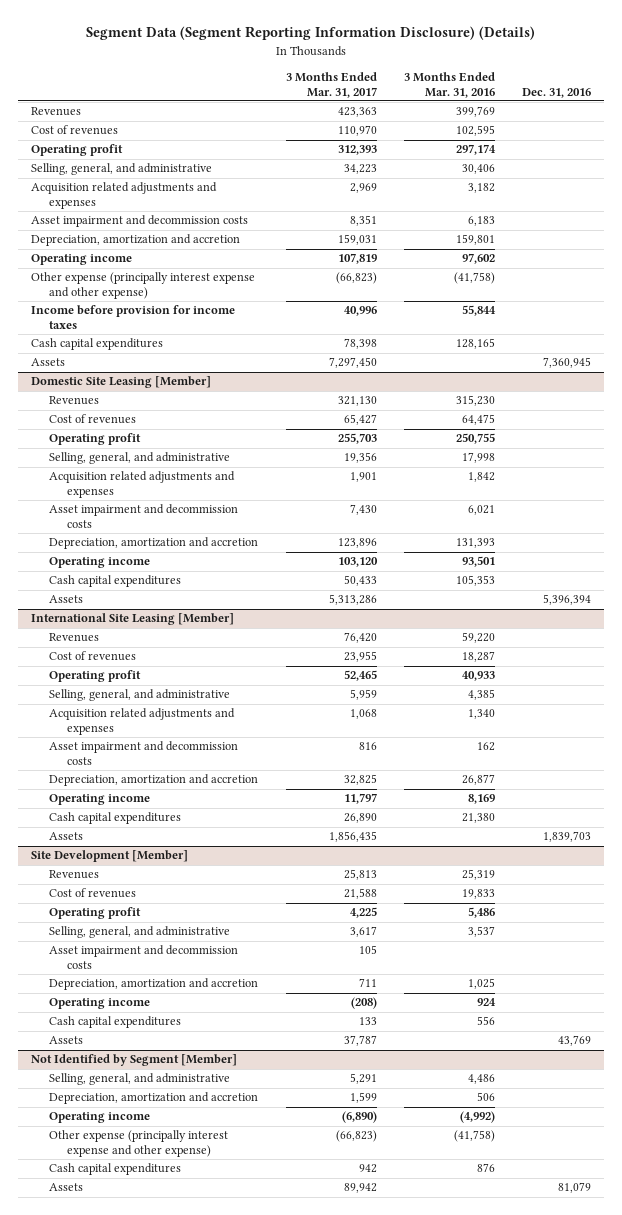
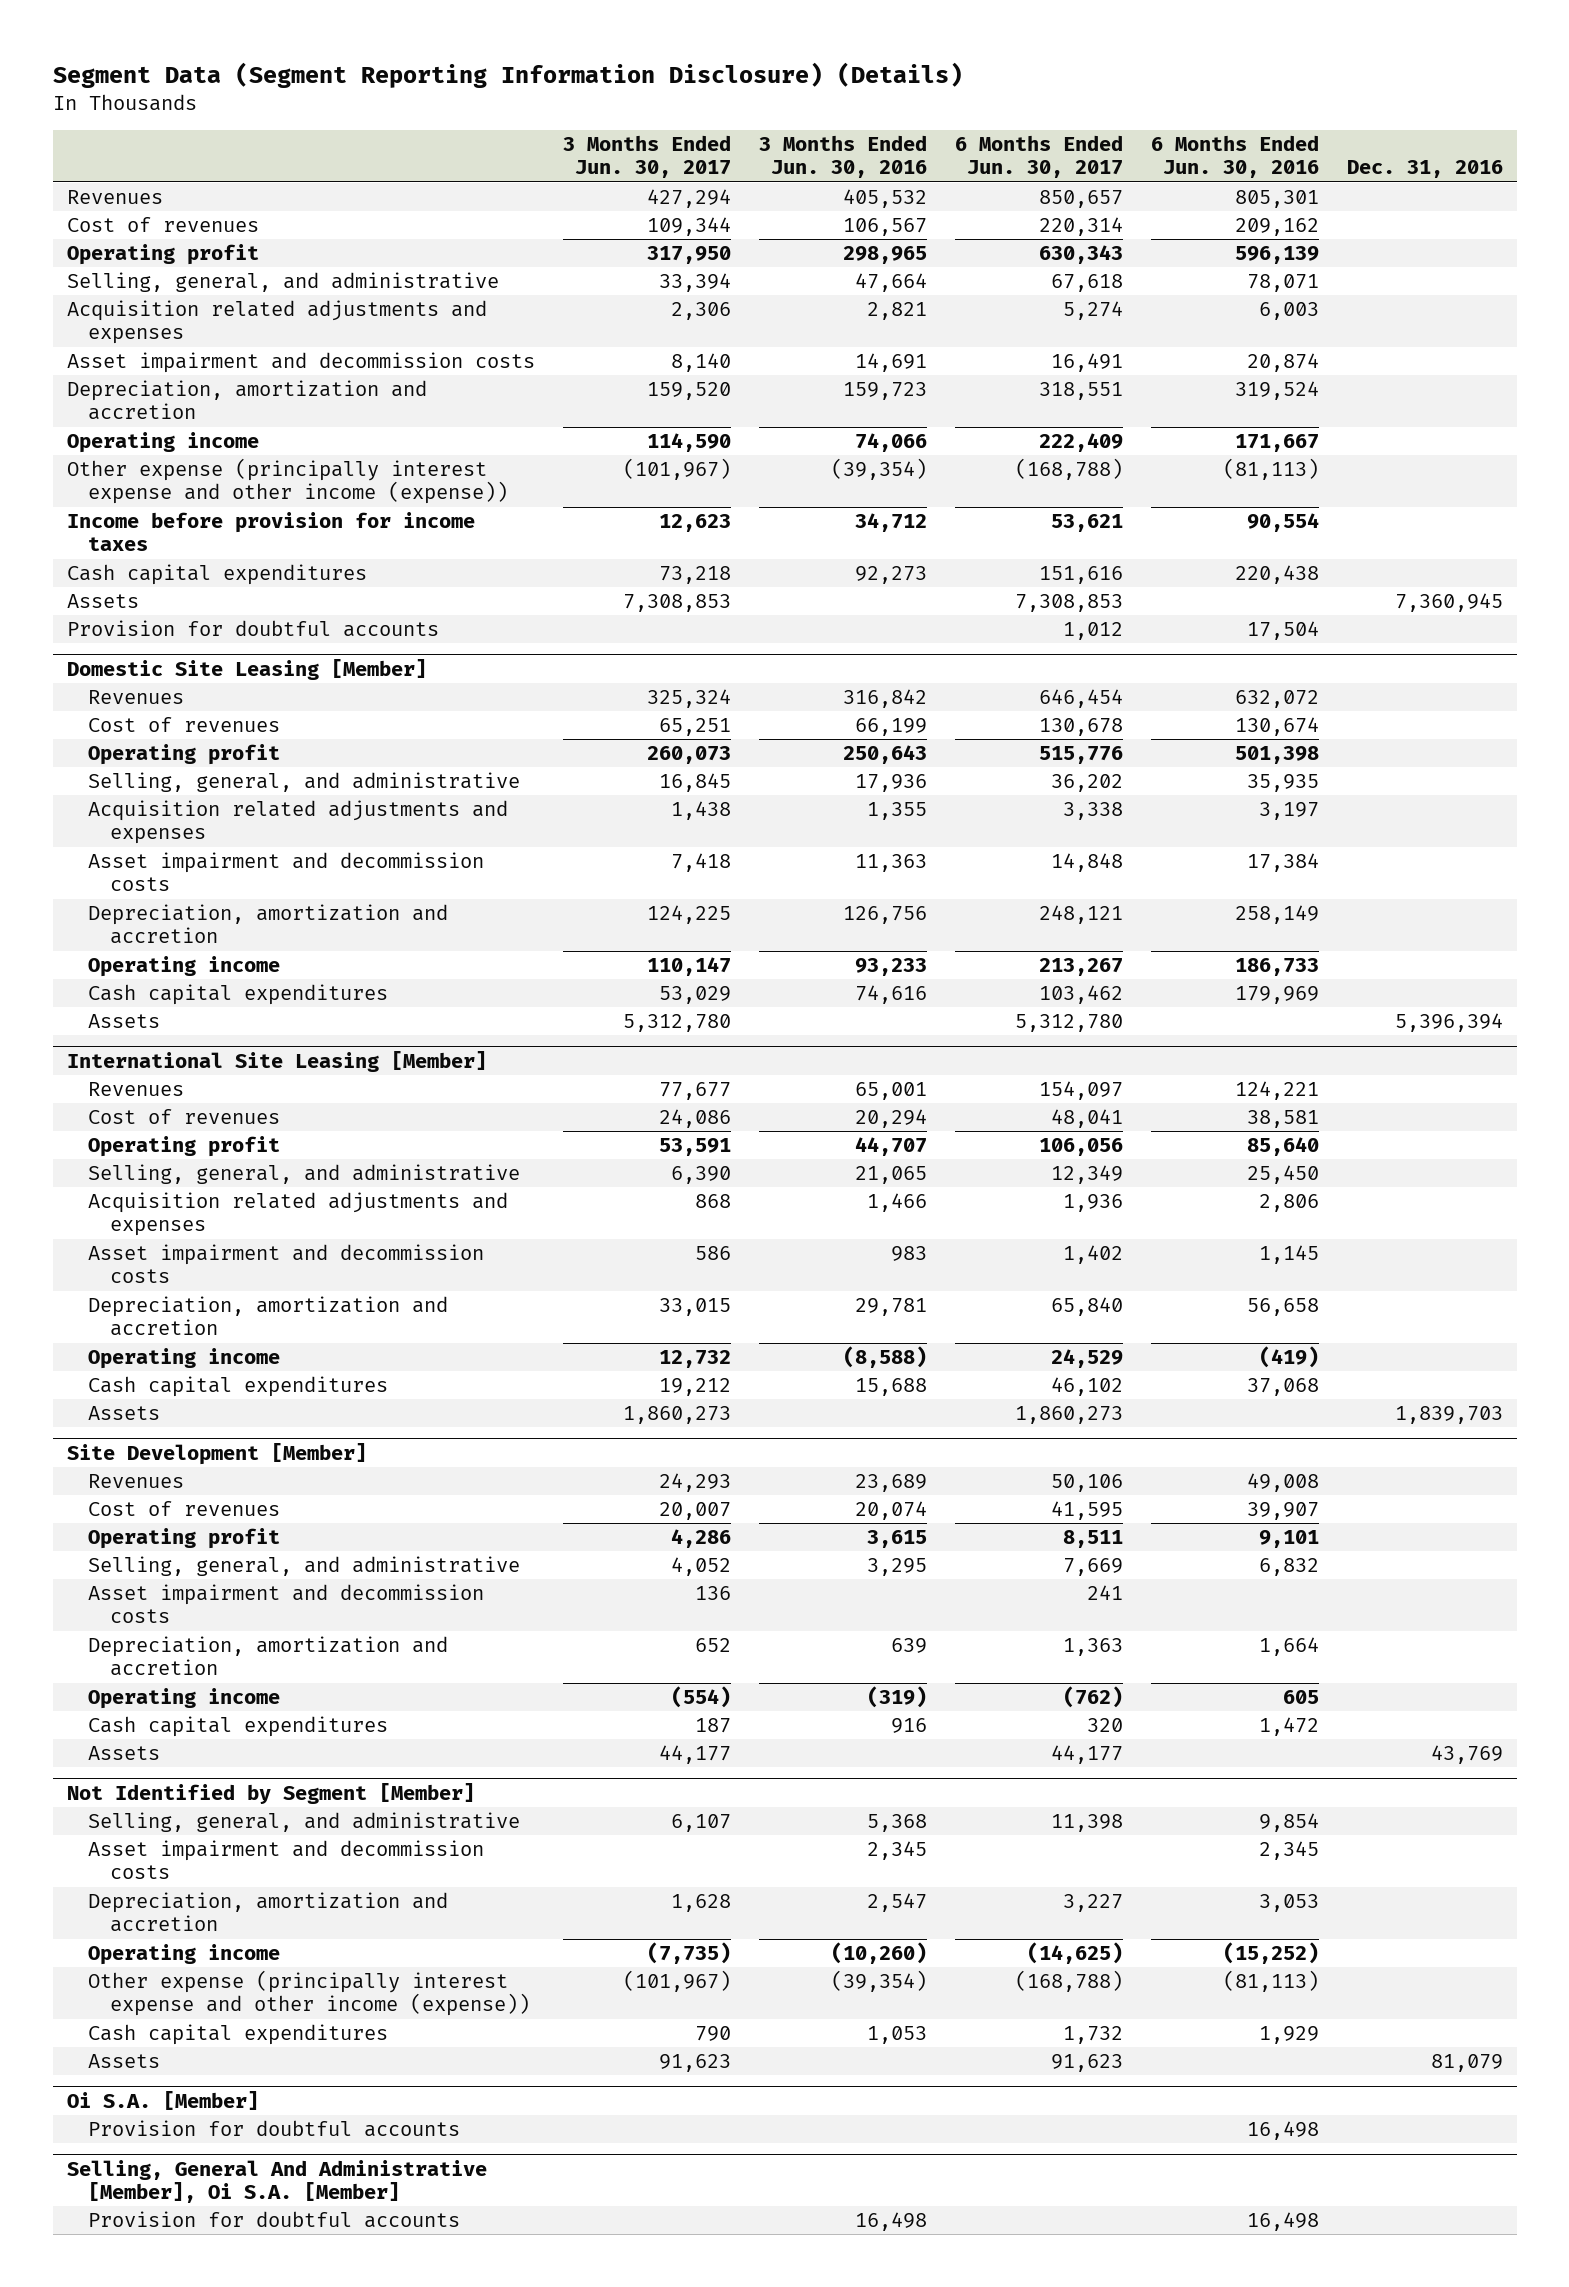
- | 3 Months Ended Mar. 31, 2017 | 3 Months Ended Mar. 31, 2016 | Dec. 31, 2016
+ | 3 Months Ended Jun. 30, 2017 | 3 Months Ended Jun. 30, 2016 | 6 Months Ended Jun. 30, 2017 | 6 Months Ended Jun. 30, 2016 | Dec. 31, 2016
- Other expense (principally interest expense and other expense) | (66,823) | (41,758) |
+ Other expense (principally interest expense and other income (expense)) | (101,967) | (39,354) | (168,788) | (81,113) |
+ Provision for doubtful accounts | | | 1,012 | 17,504 |
@ Not Identified by Segment [Member]
+ Asset impairment and decommission costs | | 2,345 | | 2,345 |
- Other expense (principally interest expense and other expense) | (66,823) | (41,758) |
+ Other expense (principally interest expense and other income (expense)) | (101,967) | (39,354) | (168,788) | (81,113) |
+ Oi S.A. [Member]
+ Provision for doubtful accounts | | | | 16,498 |
+ Selling, General And Administrative [Member], Oi S.A. [Member]
+ Provision for doubtful accounts | | 16,498 | | 16,498 |

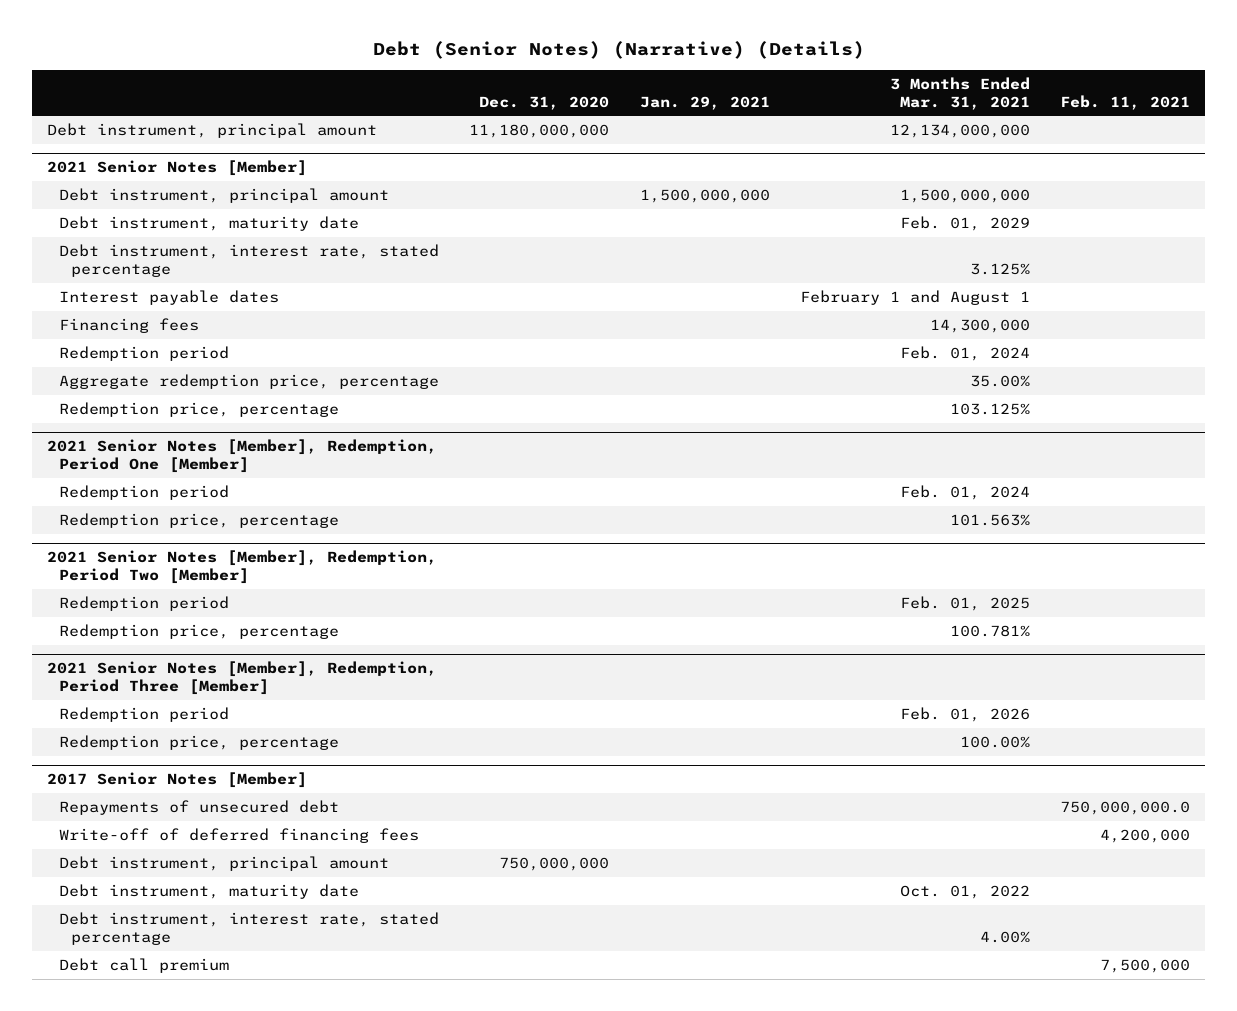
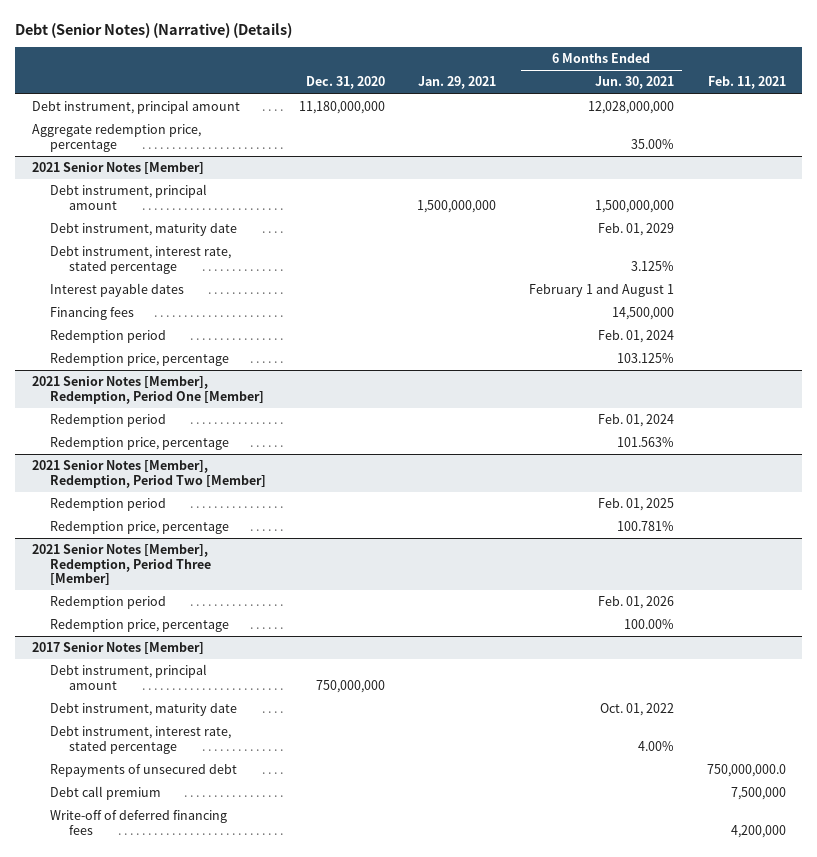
- | Dec. 31, 2020 | Jan. 29, 2021 | 3 Months Ended Mar. 31, 2021 | Feb. 11, 2021
+ | Dec. 31, 2020 | Jan. 29, 2021 | 6 Months Ended Jun. 30, 2021 | Feb. 11, 2021
+ Aggregate redemption price, percentage | | | 35.00% |
@ 2021 Senior Notes [Member]
- Aggregate redemption price, percentage | | | 35.00% |
@ 2017 Senior Notes [Member]
moved down: Repayments of unsecured debt | | | | 750,000,000.0
moved down: Write-off of deferred financing fees | | | | 4,200,000

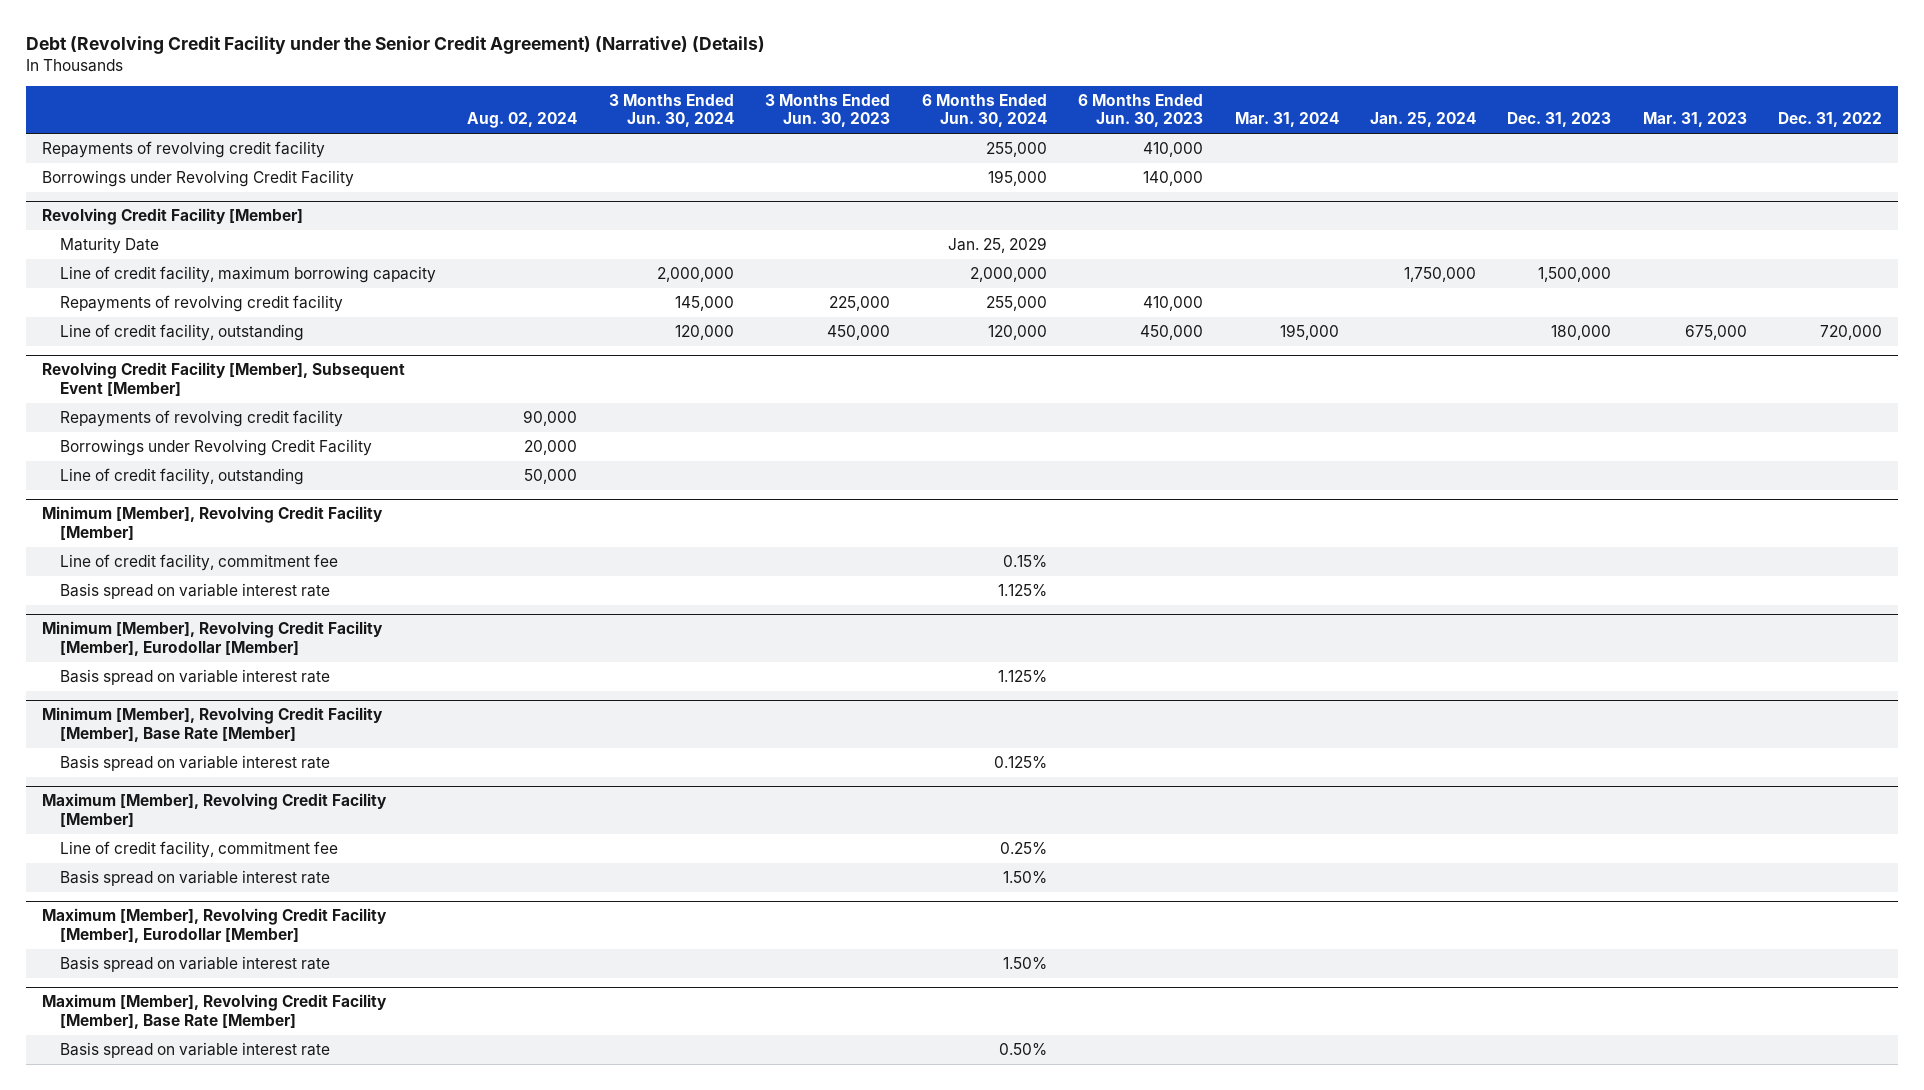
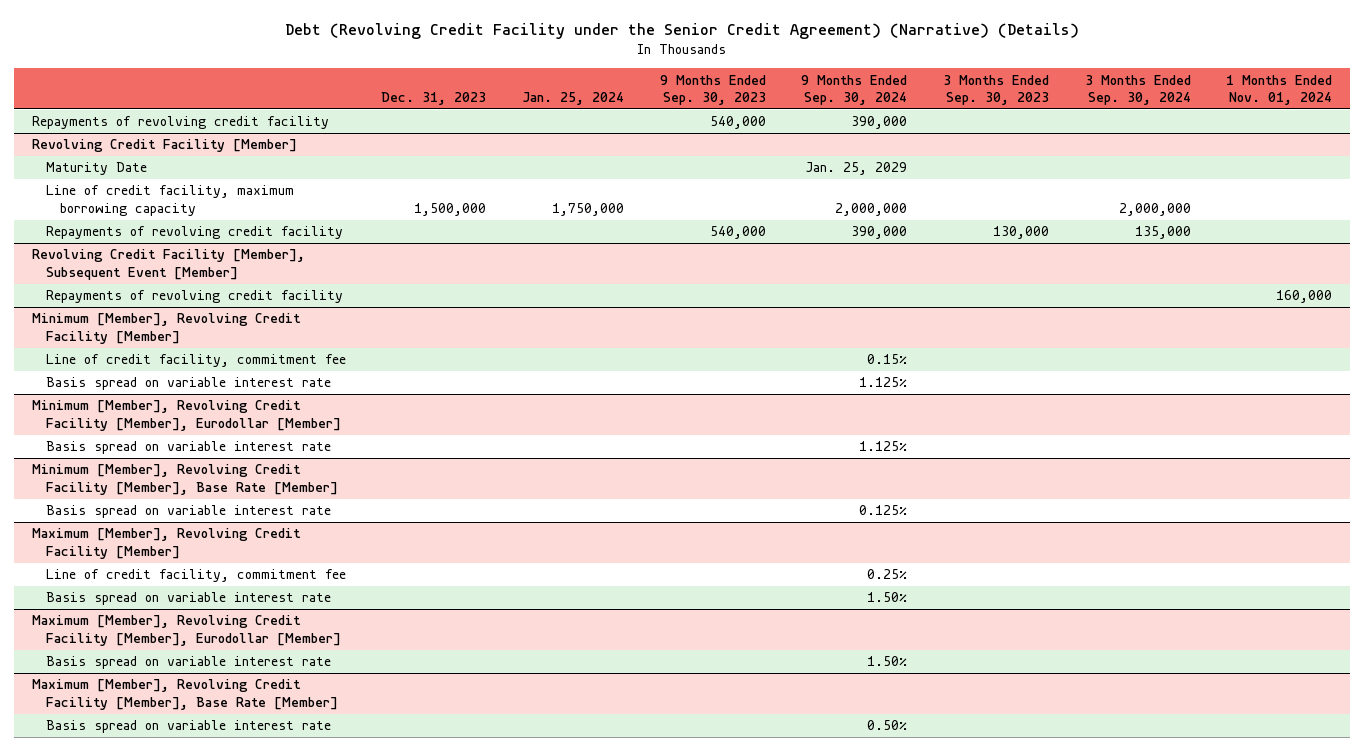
- | Aug. 02, 2024 | 3 Months Ended Jun. 30, 2024 | 3 Months Ended Jun. 30, 2023 | 6 Months Ended Jun. 30, 2024 | 6 Months Ended Jun. 30, 2023 | Mar. 31, 2024 | Jan. 25, 2024 | Dec. 31, 2023 | Mar. 31, 2023 | Dec. 31, 2022
+ | Dec. 31, 2023 | Jan. 25, 2024 | 9 Months Ended Sep. 30, 2023 | 9 Months Ended Sep. 30, 2024 | 3 Months Ended Sep. 30, 2023 | 3 Months Ended Sep. 30, 2024 | 1 Months Ended Nov. 01, 2024
- Borrowings under Revolving Credit Facility | | | | 195,000 | 140,000 | | | | |
@ Revolving Credit Facility [Member]
- Line of credit facility, outstanding | | 120,000 | 450,000 | 120,000 | 450,000 | 195,000 | | 180,000 | 675,000 | 720,000
@ Revolving Credit Facility [Member], Subsequent Event [Member]
- Borrowings under Revolving Credit Facility | 20,000 | | | | | | | | |
- Line of credit facility, outstanding | 50,000 | | | | | | | | |

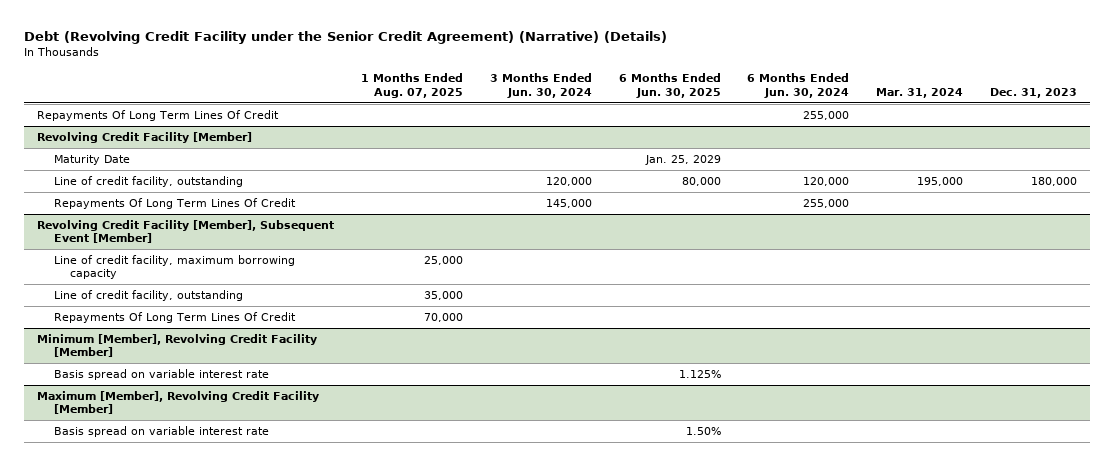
- | Dec. 31, 2023 | Jan. 25, 2024 | 9 Months Ended Sep. 30, 2023 | 9 Months Ended Sep. 30, 2024 | 3 Months Ended Sep. 30, 2023 | 3 Months Ended Sep. 30, 2024 | 1 Months Ended Nov. 01, 2024
+ | 1 Months Ended Aug. 07, 2025 | 3 Months Ended Jun. 30, 2024 | 6 Months Ended Jun. 30, 2025 | 6 Months Ended Jun. 30, 2024 | Mar. 31, 2024 | Dec. 31, 2023
- Repayments of revolving credit facility | | | 540,000 | 390,000 | | |
+ Repayments Of Long Term Lines Of Credit | | | | 255,000 | |
@ Revolving Credit Facility [Member]
- Line of credit facility, maximum borrowing capacity | 1,500,000 | 1,750,000 | | 2,000,000 | | 2,000,000 |
- Repayments of revolving credit facility | | | 540,000 | 390,000 | 130,000 | 135,000 |
+ Line of credit facility, outstanding | | 120,000 | 80,000 | 120,000 | 195,000 | 180,000
+ Repayments Of Long Term Lines Of Credit | | 145,000 | | 255,000 | |
@ Revolving Credit Facility [Member], Subsequent Event [Member]
- Repayments of revolving credit facility | | | | | | | 160,000
+ Line of credit facility, maximum borrowing capacity | 25,000 | | | | |
+ Line of credit facility, outstanding | 35,000 | | | | |
+ Repayments Of Long Term Lines Of Credit | 70,000 | | | | |
@ Minimum [Member], Revolving Credit Facility [Member]
- Line of credit facility, commitment fee | | | | 0.15% | | |
- Minimum [Member], Revolving Credit Facility [Member], Eurodollar [Member]
- Basis spread on variable interest rate | | | | 1.125% | | |
- Minimum [Member], Revolving Credit Facility [Member], Base Rate [Member]
- Basis spread on variable interest rate | | | | 0.125% | | |
@ Maximum [Member], Revolving Credit Facility [Member]
- Line of credit facility, commitment fee | | | | 0.25% | | |
- Maximum [Member], Revolving Credit Facility [Member], Eurodollar [Member]
- Basis spread on variable interest rate | | | | 1.50% | | |
- Maximum [Member], Revolving Credit Facility [Member], Base Rate [Member]
- Basis spread on variable interest rate | | | | 0.50% | | |

